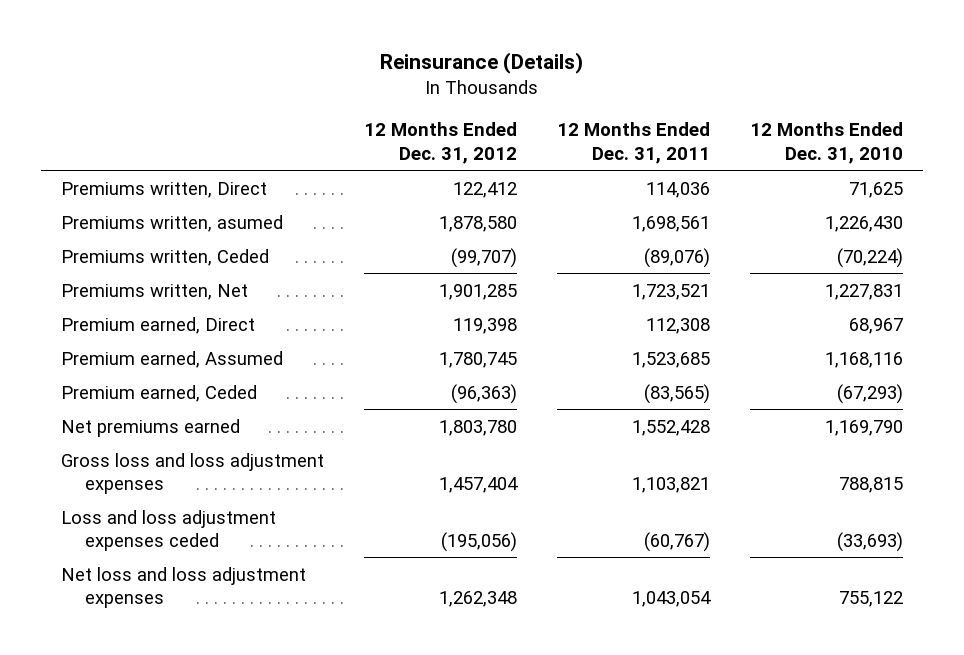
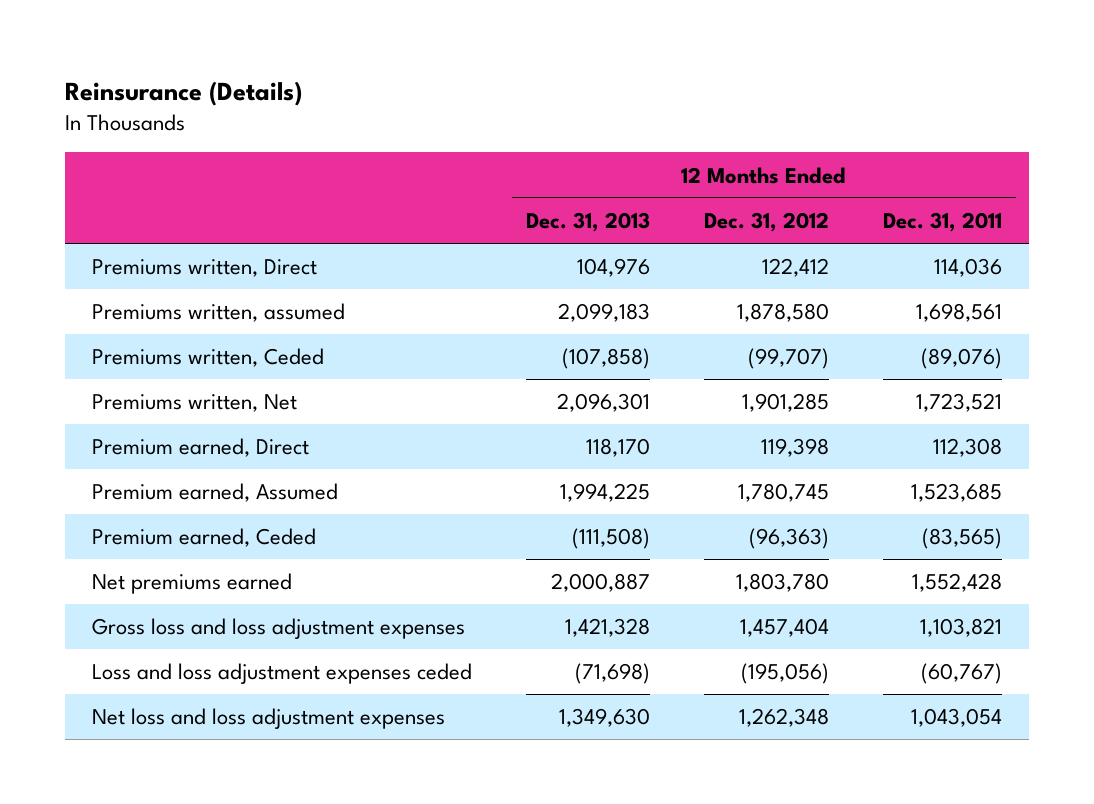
- | 12 Months Ended Dec. 31, 2012 | 12 Months Ended Dec. 31, 2011 | 12 Months Ended Dec. 31, 2010
+ | 12 Months Ended Dec. 31, 2013 | 12 Months Ended Dec. 31, 2012 | 12 Months Ended Dec. 31, 2011
- Premiums written, asumed | 1,878,580 | 1,698,561 | 1,226,430
+ Premiums written, assumed | 2,099,183 | 1,878,580 | 1,698,561

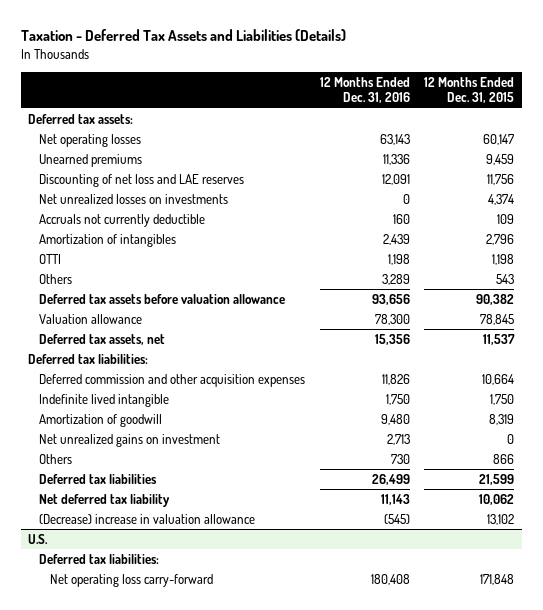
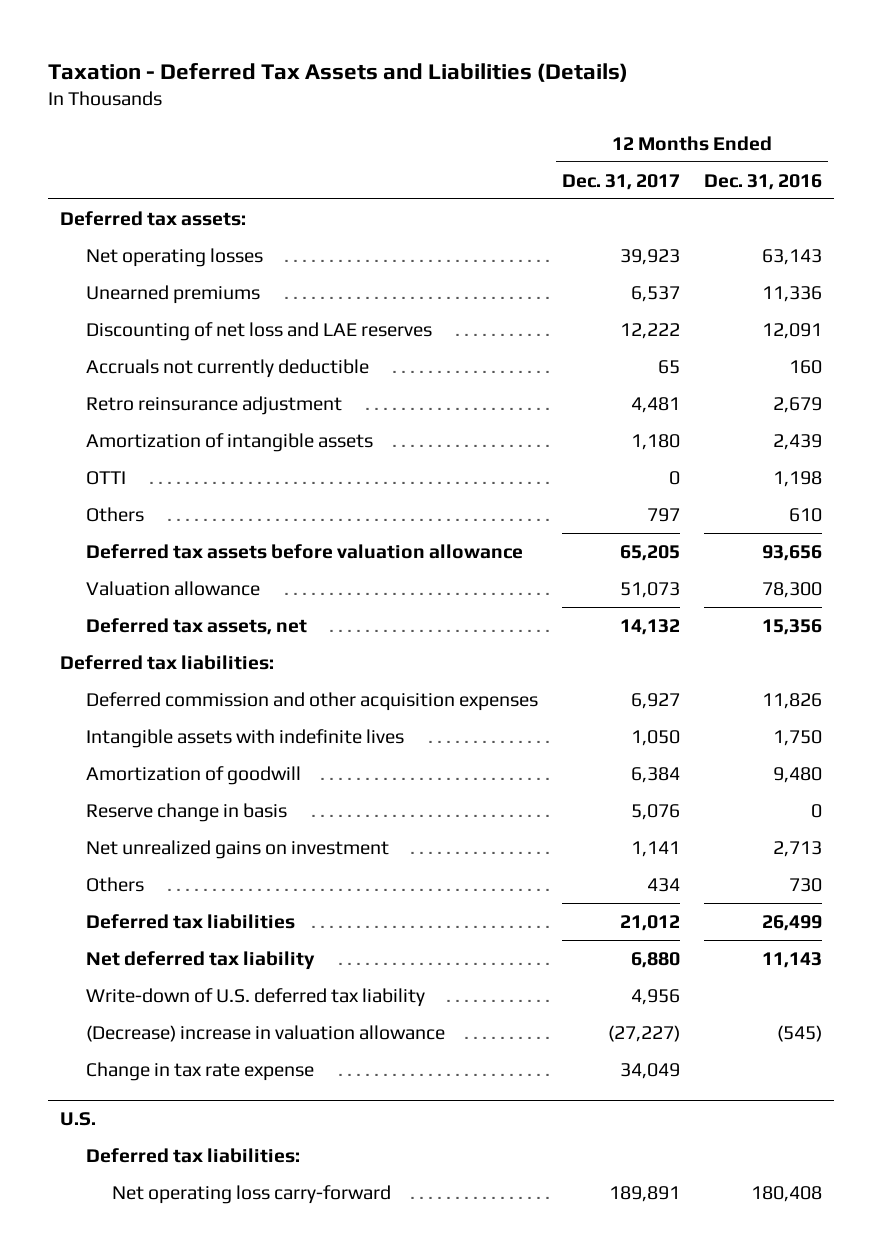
- | 12 Months Ended Dec. 31, 2016 | 12 Months Ended Dec. 31, 2015
+ | 12 Months Ended Dec. 31, 2017 | 12 Months Ended Dec. 31, 2016
- Net unrealized losses on investments | 0 | 4,374
- Amortization of intangibles | 2,439 | 2,796
+ Retro reinsurance adjustment | 4,481 | 2,679
+ Amortization of intangible assets | 1,180 | 2,439
- Others | 3,289 | 543
+ Others | 797 | 610
- Indefinite lived intangible | 1,750 | 1,750
+ Intangible assets with indefinite lives | 1,050 | 1,750
+ Reserve change in basis | 5,076 | 0
+ Write-down of U.S. deferred tax liability | 4,956 |
+ Change in tax rate expense | 34,049 |

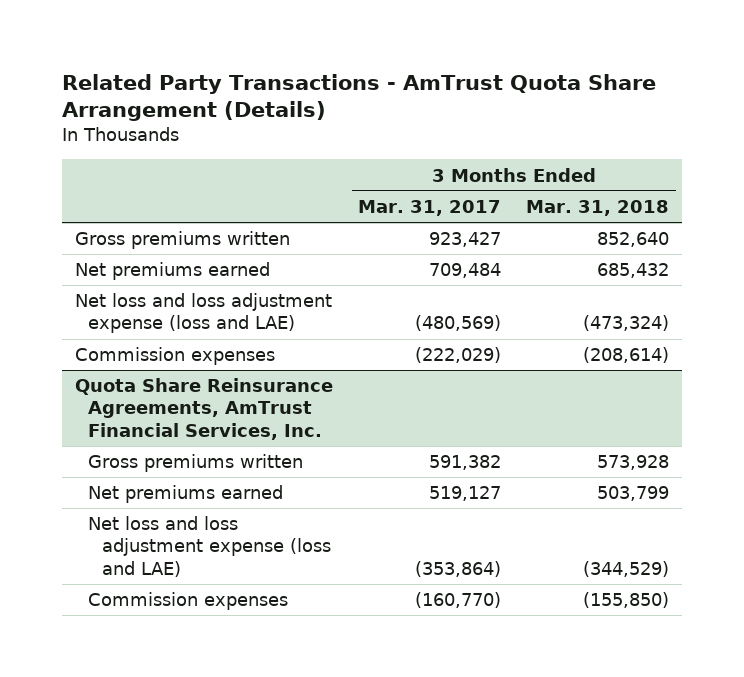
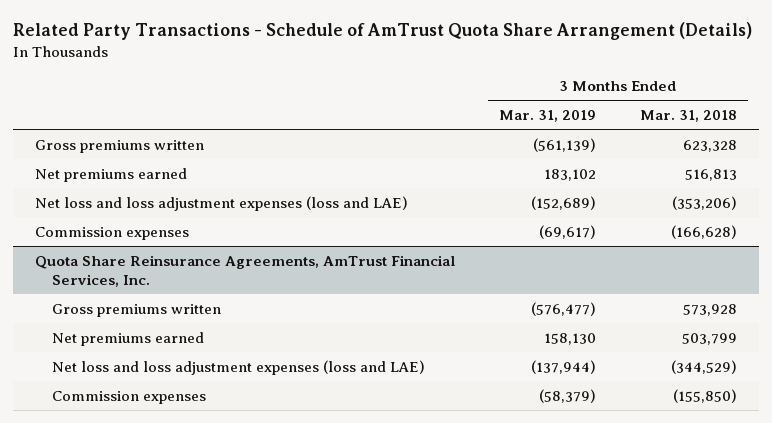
- Related Party Transactions - AmTrust Quota Share Arrangement (Details)
+ Related Party Transactions - Schedule of AmTrust Quota Share Arrangement (Details)
- | 3 Months Ended Mar. 31, 2017 | 3 Months Ended Mar. 31, 2018
+ | 3 Months Ended Mar. 31, 2019 | 3 Months Ended Mar. 31, 2018
- Gross premiums written | 923,427 | 852,640
- Net premiums earned | 709,484 | 685,432
- Net loss and loss adjustment expense (loss and LAE) | (480,569) | (473,324)
- Commission expenses | (222,029) | (208,614)
+ Gross premiums written | (561,139) | 623,328
+ Net premiums earned | 183,102 | 516,813
+ Net loss and loss adjustment expenses (loss and LAE) | (152,689) | (353,206)
+ Commission expenses | (69,617) | (166,628)
@ Quota Share Reinsurance Agreements, AmTrust Financial Services, Inc.
- Net loss and loss adjustment expense (loss and LAE) | (353,864) | (344,529)
+ Net loss and loss adjustment expenses (loss and LAE) | (137,944) | (344,529)

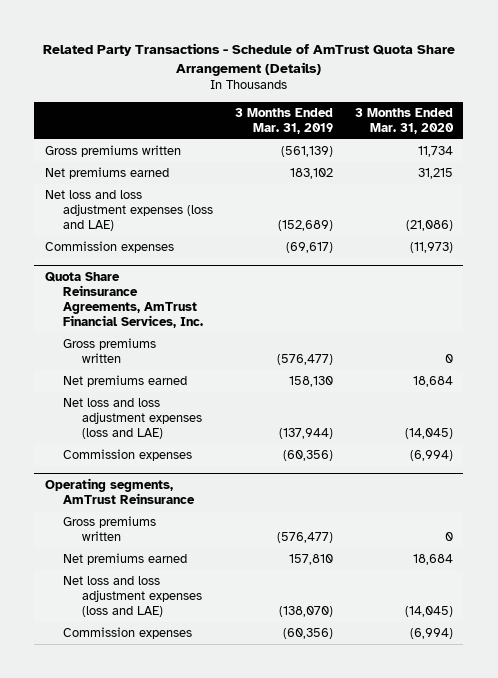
- | 3 Months Ended Mar. 31, 2019 | 3 Months Ended Mar. 31, 2018
+ | 3 Months Ended Mar. 31, 2019 | 3 Months Ended Mar. 31, 2020
@ Quota Share Reinsurance Agreements, AmTrust Financial Services, Inc.
- Commission expenses | (58,379) | (155,850)
+ Commission expenses | (60,356) | (6,994)
+ Operating segments, AmTrust Reinsurance
+ Gross premiums written | (576,477) | 0
+ Net premiums earned | 157,810 | 18,684
+ Net loss and loss adjustment expenses (loss and LAE) | (138,070) | (14,045)
+ Commission expenses | (60,356) | (6,994)

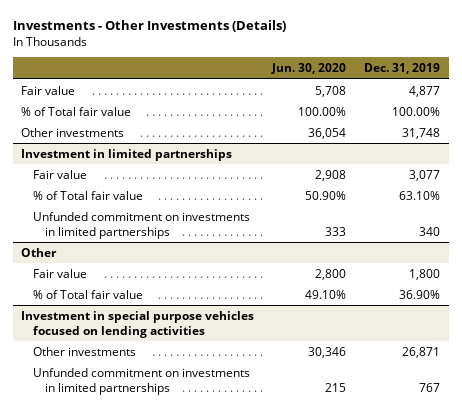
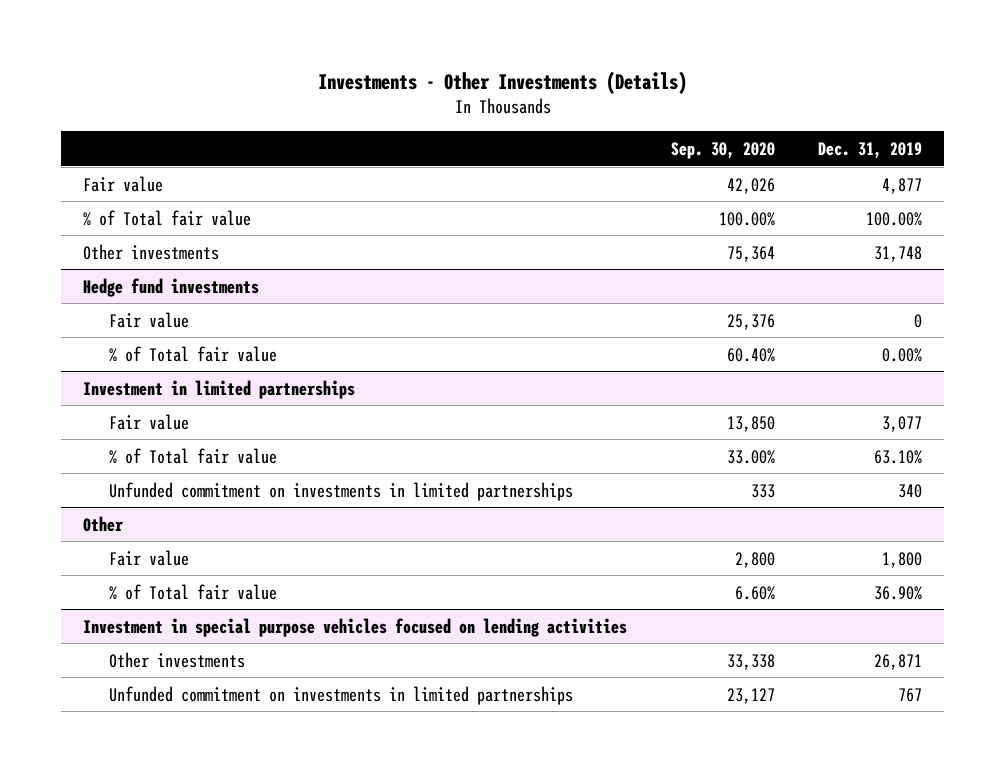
- | Jun. 30, 2020 | Dec. 31, 2019
+ | Sep. 30, 2020 | Dec. 31, 2019
+ Hedge fund investments
+ Fair value | 25,376 | 0
+ % of Total fair value | 60.40% | 0.00%

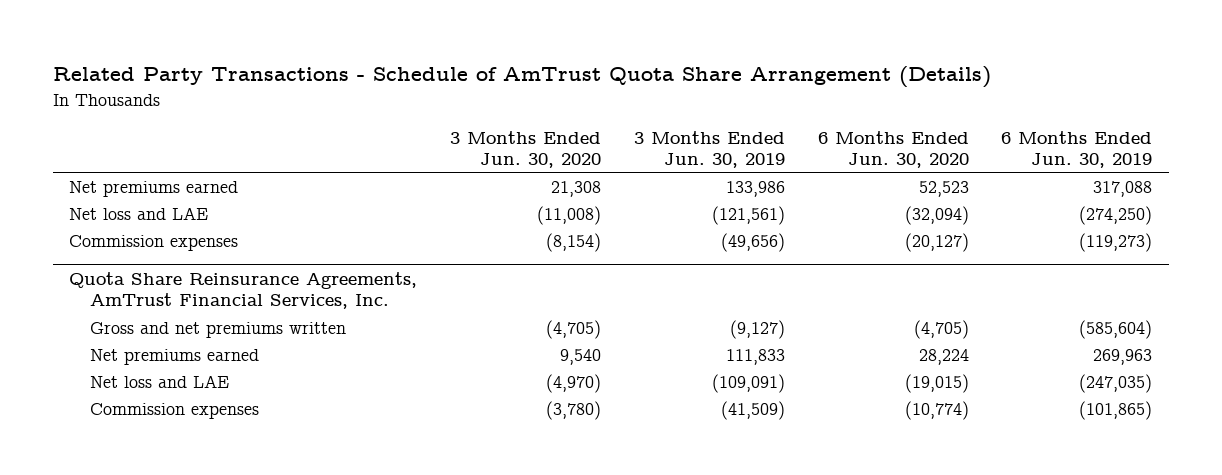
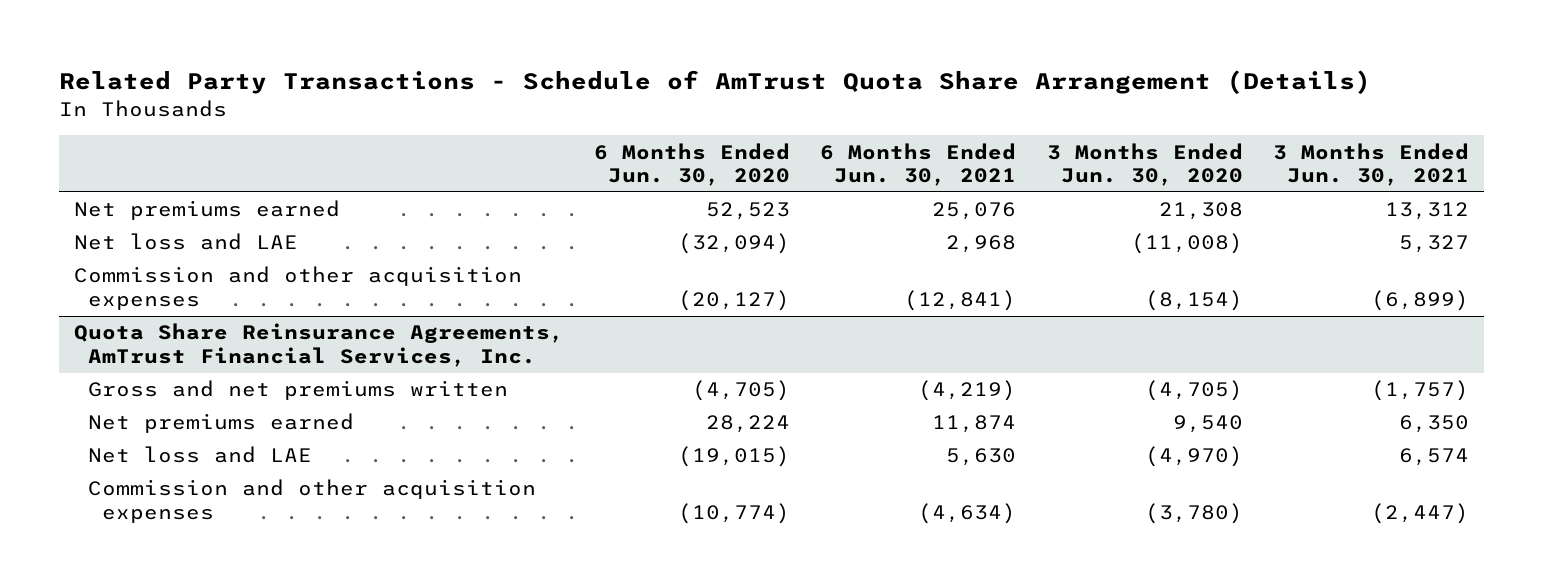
- | 3 Months Ended Jun. 30, 2020 | 3 Months Ended Jun. 30, 2019 | 6 Months Ended Jun. 30, 2020 | 6 Months Ended Jun. 30, 2019
+ | 6 Months Ended Jun. 30, 2020 | 6 Months Ended Jun. 30, 2021 | 3 Months Ended Jun. 30, 2020 | 3 Months Ended Jun. 30, 2021
- Commission expenses | (8,154) | (49,656) | (20,127) | (119,273)
+ Commission and other acquisition expenses | (20,127) | (12,841) | (8,154) | (6,899)
@ Quota Share Reinsurance Agreements, AmTrust Financial Services, Inc.
- Commission expenses | (3,780) | (41,509) | (10,774) | (101,865)
+ Commission and other acquisition expenses | (10,774) | (4,634) | (3,780) | (2,447)

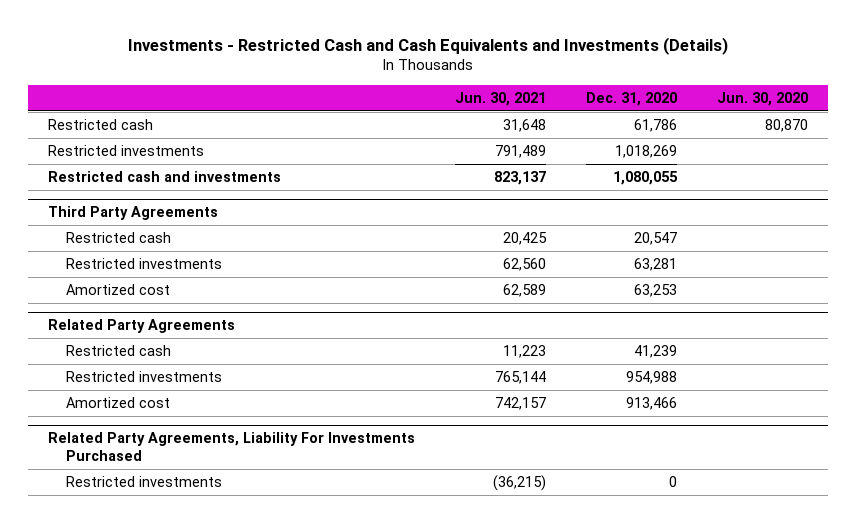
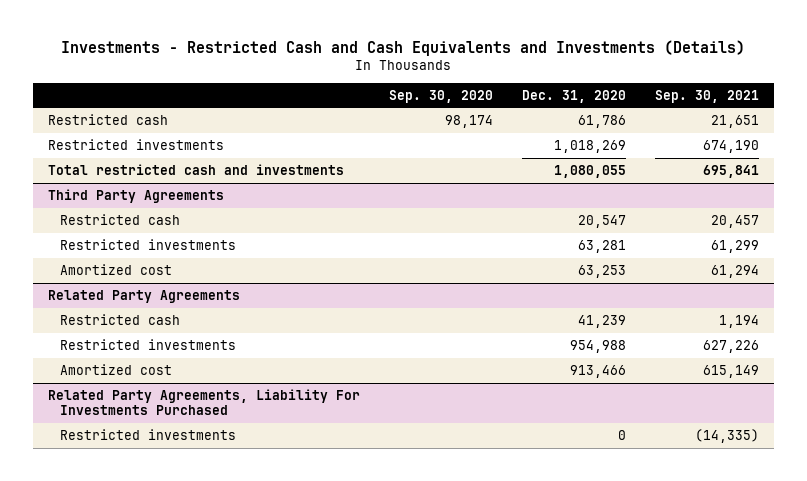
- | Jun. 30, 2021 | Dec. 31, 2020 | Jun. 30, 2020
+ | Sep. 30, 2020 | Dec. 31, 2020 | Sep. 30, 2021
- Restricted cash and investments | 823,137 | 1,080,055 |
+ Total restricted cash and investments | | 1,080,055 | 695,841

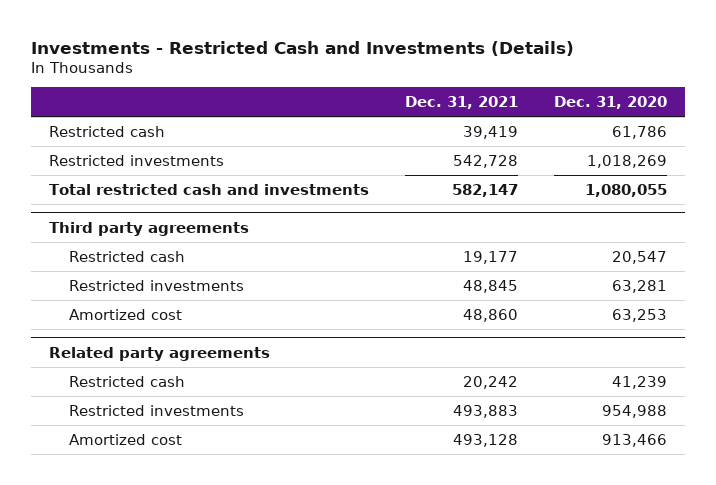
- Investments - Restricted Cash and Cash Equivalents and Investments (Details)
+ Investments - Restricted Cash and Investments (Details)
- | Sep. 30, 2020 | Dec. 31, 2020 | Sep. 30, 2021
+ | Dec. 31, 2021 | Dec. 31, 2020
- Third Party Agreements
+ Third party agreements
- Related Party Agreements
+ Related party agreements
- Related Party Agreements, Liability For Investments Purchased
- Restricted investments | | 0 | (14,335)

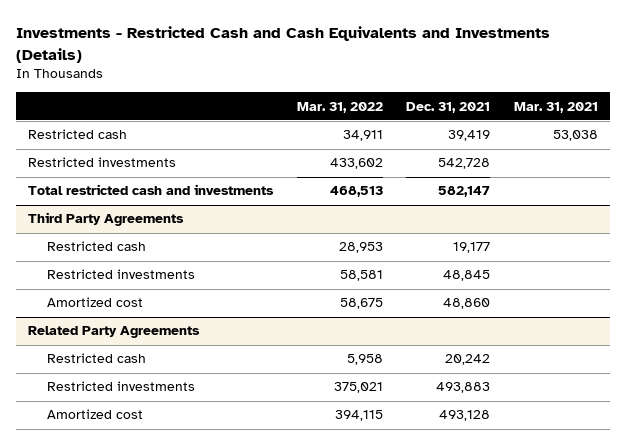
- Investments - Restricted Cash and Investments (Details)
+ Investments - Restricted Cash and Cash Equivalents and Investments (Details)
- | Dec. 31, 2021 | Dec. 31, 2020
+ | Mar. 31, 2022 | Dec. 31, 2021 | Mar. 31, 2021
- Third party agreements
+ Third Party Agreements
- Related party agreements
+ Related Party Agreements

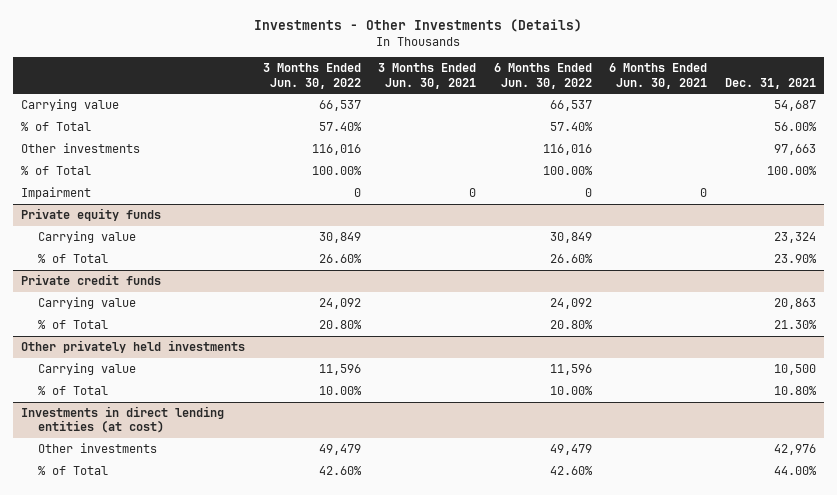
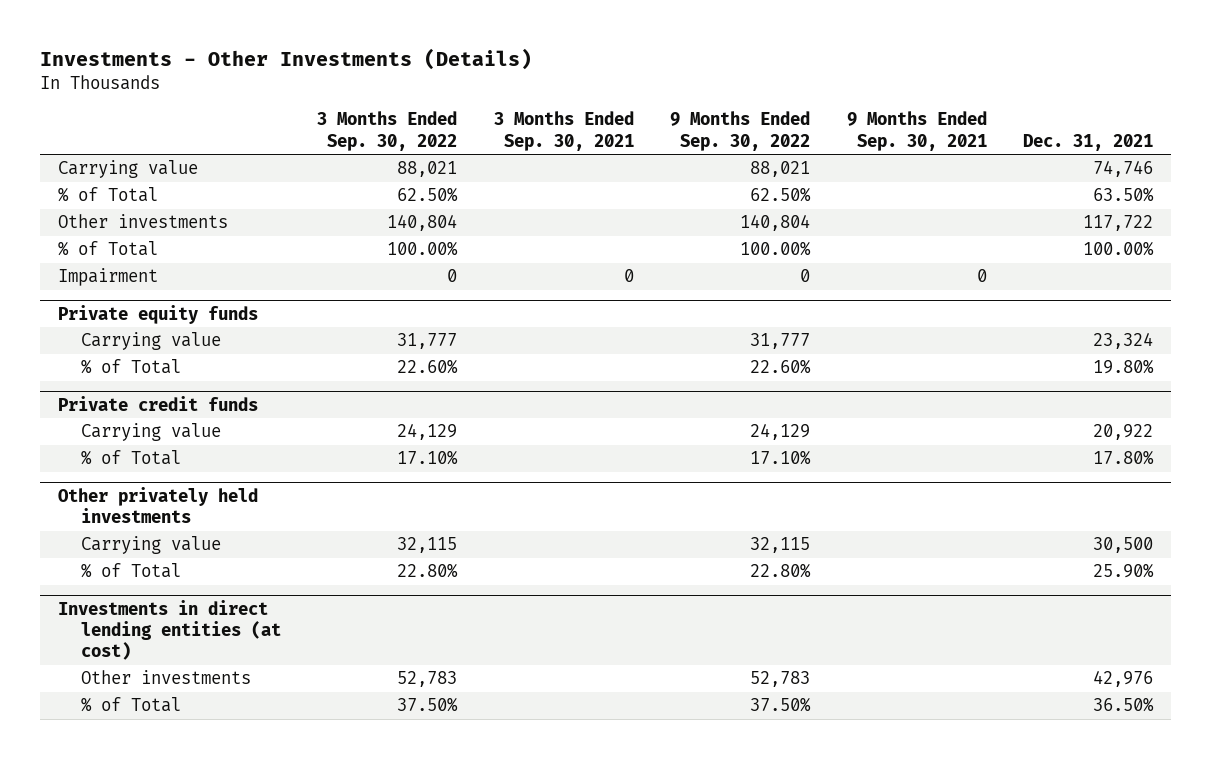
- | 3 Months Ended Jun. 30, 2022 | 3 Months Ended Jun. 30, 2021 | 6 Months Ended Jun. 30, 2022 | 6 Months Ended Jun. 30, 2021 | Dec. 31, 2021
+ | 3 Months Ended Sep. 30, 2022 | 3 Months Ended Sep. 30, 2021 | 9 Months Ended Sep. 30, 2022 | 9 Months Ended Sep. 30, 2021 | Dec. 31, 2021
- Carrying value | 66,537 | | 66,537 | | 54,687
- % of Total | 57.40% | | 57.40% | | 56.00%
- Other investments | 116,016 | | 116,016 | | 97,663
+ Carrying value | 88,021 | | 88,021 | | 74,746
+ % of Total | 62.50% | | 62.50% | | 63.50%
+ Other investments | 140,804 | | 140,804 | | 117,722
@ Private equity funds
- % of Total | 26.60% | | 26.60% | | 23.90%
+ % of Total | 22.60% | | 22.60% | | 19.80%
@ Private credit funds
- Carrying value | 24,092 | | 24,092 | | 20,863
- % of Total | 20.80% | | 20.80% | | 21.30%
+ Carrying value | 24,129 | | 24,129 | | 20,922
+ % of Total | 17.10% | | 17.10% | | 17.80%
@ Other privately held investments
- Carrying value | 11,596 | | 11,596 | | 10,500
- % of Total | 10.00% | | 10.00% | | 10.80%
+ Carrying value | 32,115 | | 32,115 | | 30,500
+ % of Total | 22.80% | | 22.80% | | 25.90%
@ Investments in direct lending entities (at cost)
- % of Total | 42.60% | | 42.60% | | 44.00%
+ % of Total | 37.50% | | 37.50% | | 36.50%

